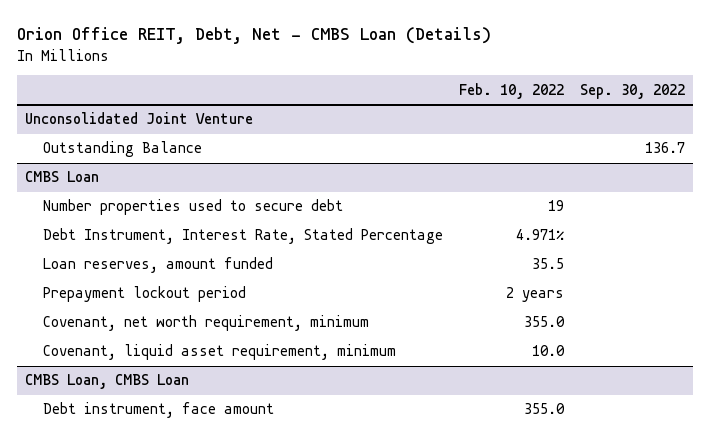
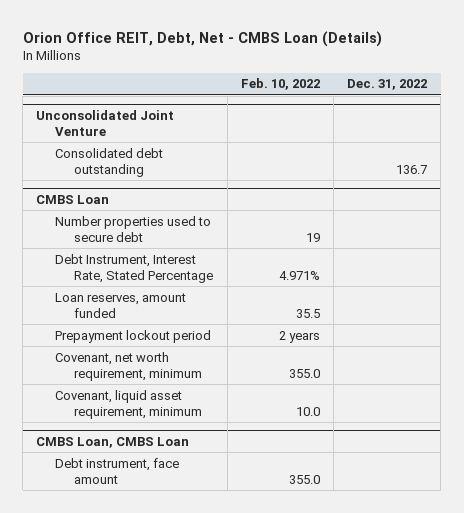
- | Feb. 10, 2022 | Sep. 30, 2022
+ | Feb. 10, 2022 | Dec. 31, 2022
@ Unconsolidated Joint Venture
- Outstanding Balance | | 136.7
+ Consolidated debt outstanding | | 136.7

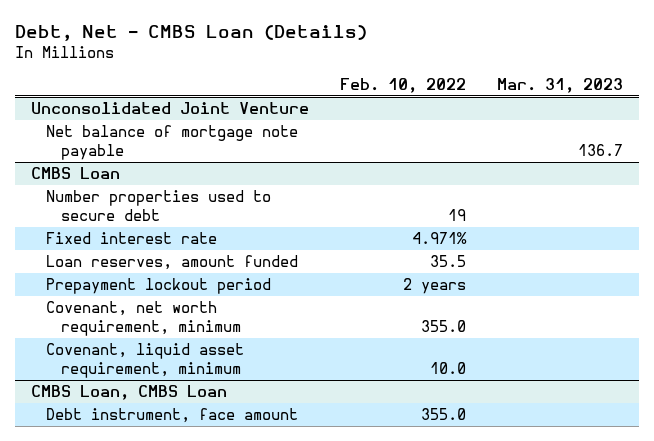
- Orion Office REIT, Debt, Net - CMBS Loan (Details)
+ Debt, Net - CMBS Loan (Details)
- | Feb. 10, 2022 | Dec. 31, 2022
+ | Feb. 10, 2022 | Mar. 31, 2023
@ Unconsolidated Joint Venture
- Consolidated debt outstanding | | 136.7
+ Net balance of mortgage note payable | | 136.7
@ CMBS Loan
- Debt Instrument, Interest Rate, Stated Percentage | 4.971% |
+ Fixed interest rate | 4.971% |

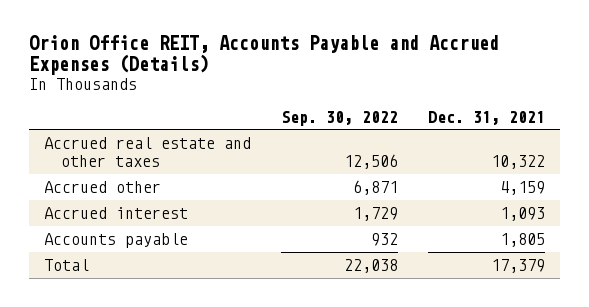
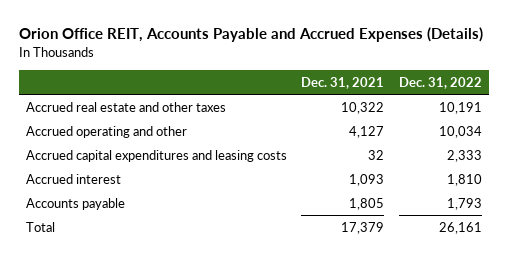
- | Sep. 30, 2022 | Dec. 31, 2021
+ | Dec. 31, 2021 | Dec. 31, 2022
- Accrued other | 6,871 | 4,159
+ Accrued operating and other | 4,127 | 10,034
+ Accrued capital expenditures and leasing costs | 32 | 2,333

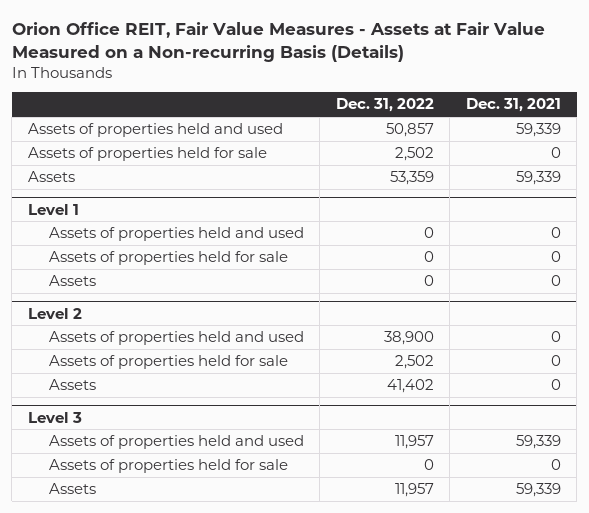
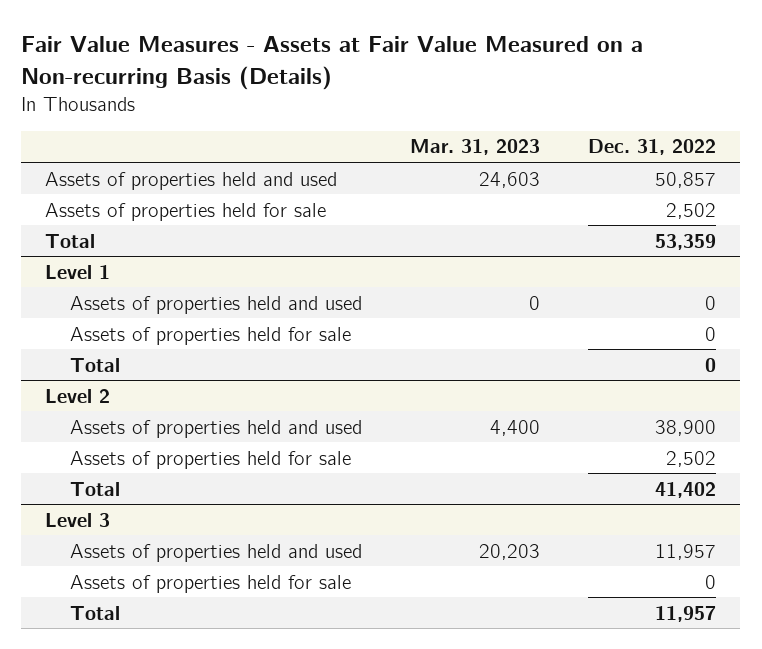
- Orion Office REIT, Fair Value Measures - Assets at Fair Value Measured on a Non-recurring Basis (Details)
+ Fair Value Measures - Assets at Fair Value Measured on a Non-recurring Basis (Details)
- | Dec. 31, 2022 | Dec. 31, 2021
+ | Mar. 31, 2023 | Dec. 31, 2022
- Assets | 53,359 | 59,339
+ Total | | 53,359
@ Level 1
- Assets | 0 | 0
+ Total | | 0
@ Level 2
- Assets | 41,402 | 0
+ Total | | 41,402
@ Level 3
- Assets | 11,957 | 59,339
+ Total | | 11,957

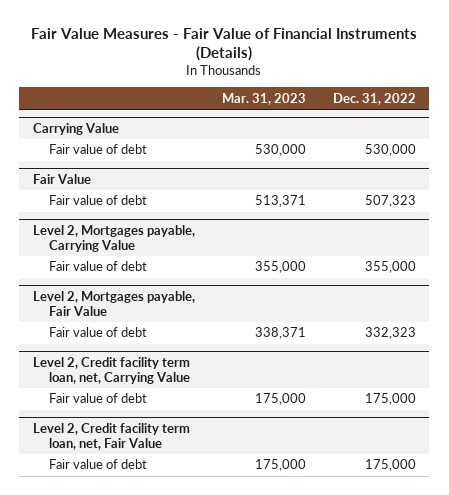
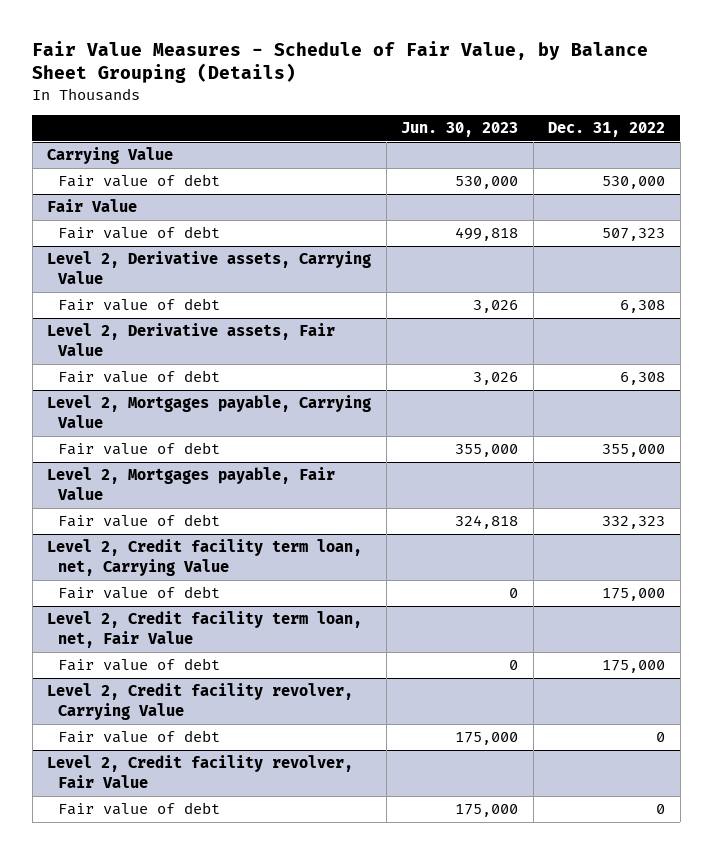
- Fair Value Measures - Fair Value of Financial Instruments (Details)
+ Fair Value Measures - Schedule of Fair Value, by Balance Sheet Grouping (Details)
- | Mar. 31, 2023 | Dec. 31, 2022
+ | Jun. 30, 2023 | Dec. 31, 2022
+ Level 2, Derivative assets, Carrying Value
+ Fair value of debt | 3,026 | 6,308
+ Level 2, Derivative assets, Fair Value
+ Fair value of debt | 3,026 | 6,308
+ Level 2, Credit facility revolver, Carrying Value
+ Fair value of debt | 175,000 | 0
+ Level 2, Credit facility revolver, Fair Value
+ Fair value of debt | 175,000 | 0

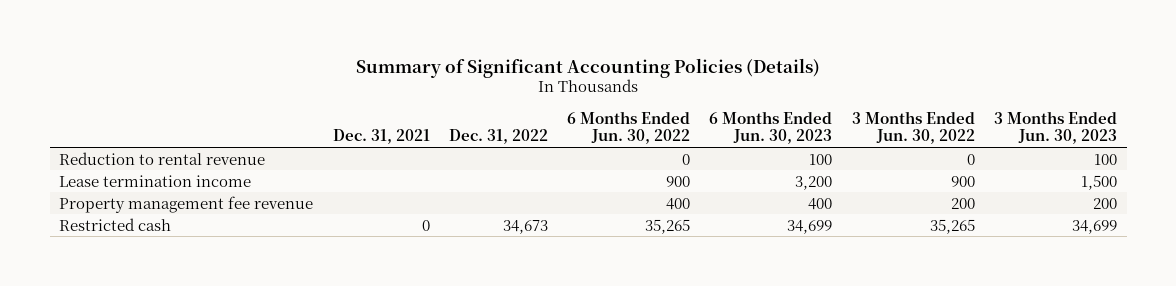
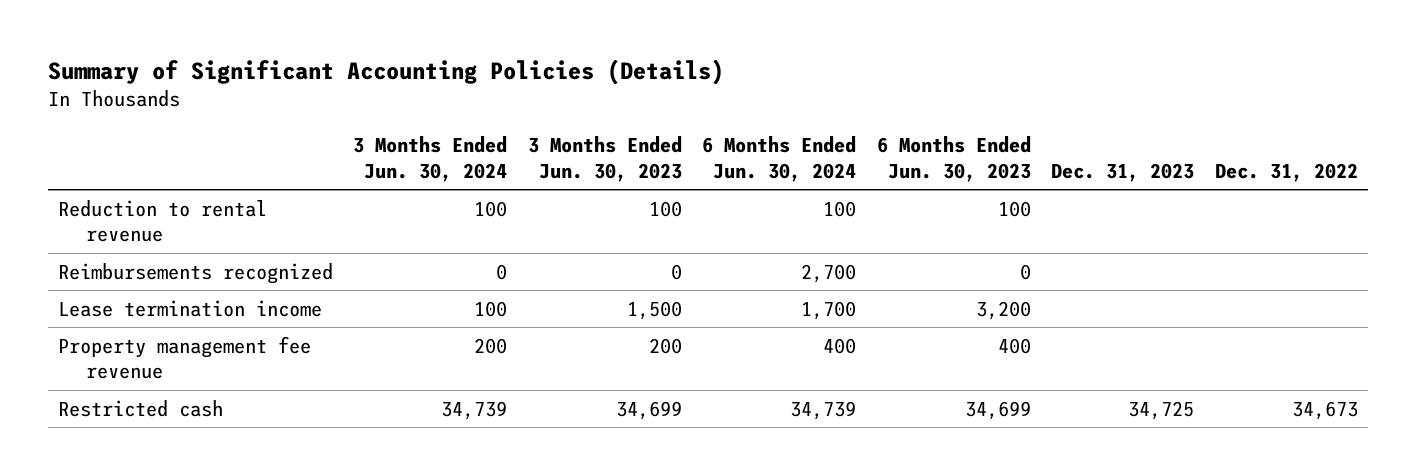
- | Dec. 31, 2021 | Dec. 31, 2022 | 6 Months Ended Jun. 30, 2022 | 6 Months Ended Jun. 30, 2023 | 3 Months Ended Jun. 30, 2022 | 3 Months Ended Jun. 30, 2023
+ | 3 Months Ended Jun. 30, 2024 | 3 Months Ended Jun. 30, 2023 | 6 Months Ended Jun. 30, 2024 | 6 Months Ended Jun. 30, 2023 | Dec. 31, 2023 | Dec. 31, 2022
+ Reimbursements recognized | 0 | 0 | 2,700 | 0 | |

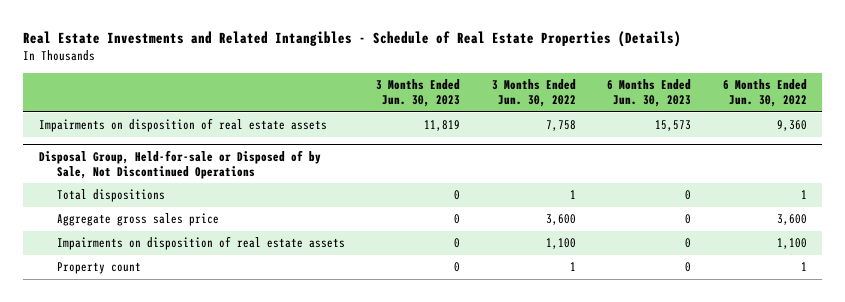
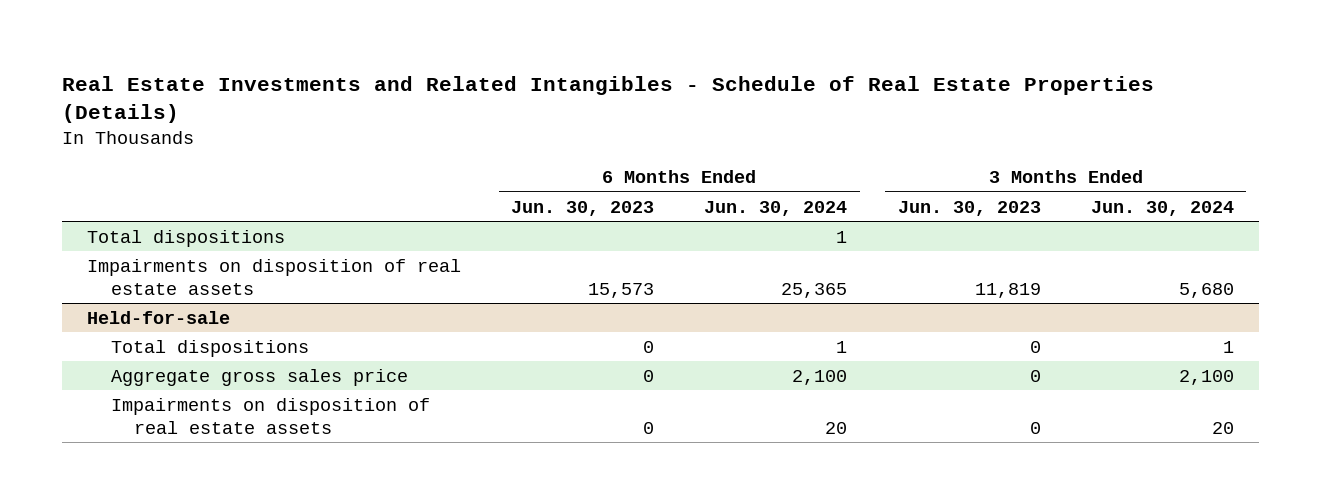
- | 3 Months Ended Jun. 30, 2023 | 3 Months Ended Jun. 30, 2022 | 6 Months Ended Jun. 30, 2023 | 6 Months Ended Jun. 30, 2022
+ | 6 Months Ended Jun. 30, 2023 | 6 Months Ended Jun. 30, 2024 | 3 Months Ended Jun. 30, 2023 | 3 Months Ended Jun. 30, 2024
+ Total dispositions | | 1 | |
- Disposal Group, Held-for-sale or Disposed of by Sale, Not Discontinued Operations
+ Held-for-sale
- Property count | 0 | 1 | 0 | 1

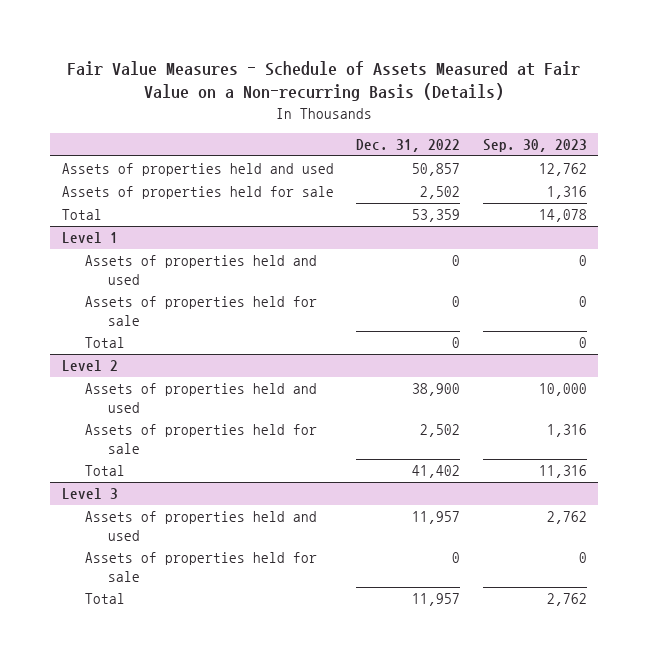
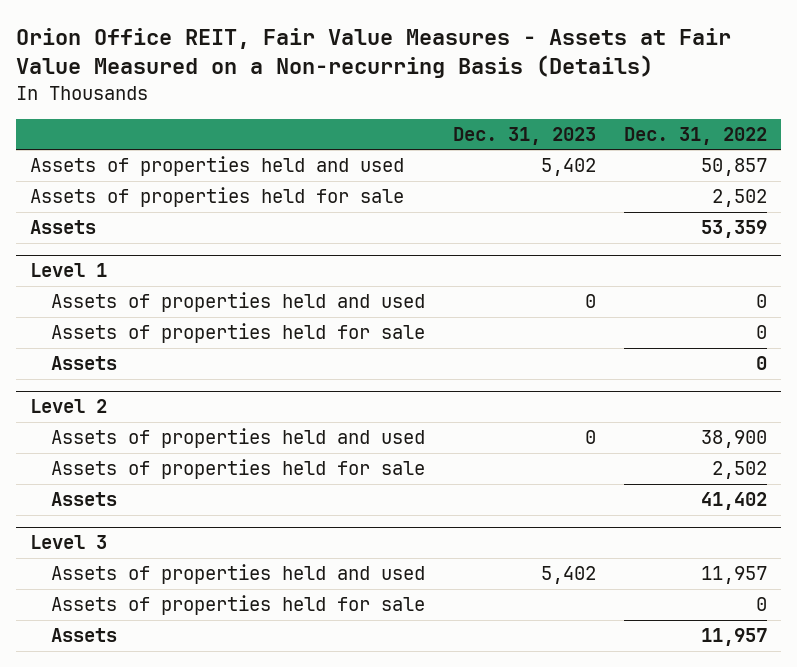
- Fair Value Measures - Schedule of Assets Measured at Fair Value on a Non-recurring Basis (Details)
+ Orion Office REIT, Fair Value Measures - Assets at Fair Value Measured on a Non-recurring Basis (Details)
- | Dec. 31, 2022 | Sep. 30, 2023
+ | Dec. 31, 2023 | Dec. 31, 2022
- Total | 53,359 | 14,078
+ Assets | | 53,359
@ Level 1
- Total | 0 | 0
+ Assets | | 0
@ Level 2
- Total | 41,402 | 11,316
+ Assets | | 41,402
@ Level 3
- Total | 11,957 | 2,762
+ Assets | | 11,957

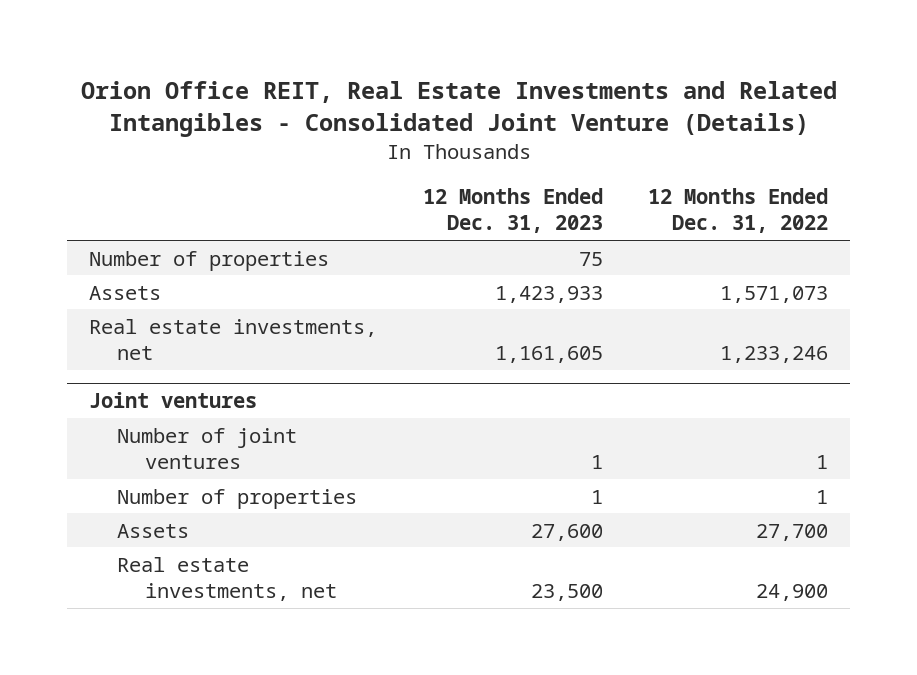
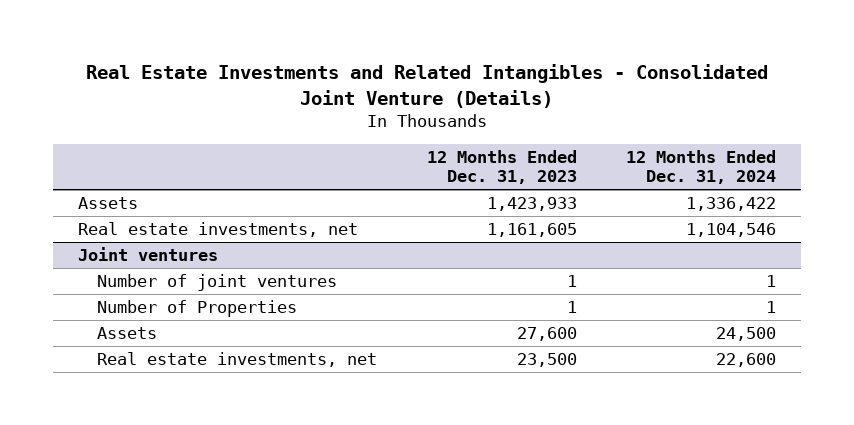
- Orion Office REIT, Real Estate Investments and Related Intangibles - Consolidated Joint Venture (Details)
+ Real Estate Investments and Related Intangibles - Consolidated Joint Venture (Details)
- | 12 Months Ended Dec. 31, 2023 | 12 Months Ended Dec. 31, 2022
+ | 12 Months Ended Dec. 31, 2023 | 12 Months Ended Dec. 31, 2024
- Number of properties | 75 |
@ Joint ventures
- Number of properties | 1 | 1
+ Number of Properties | 1 | 1

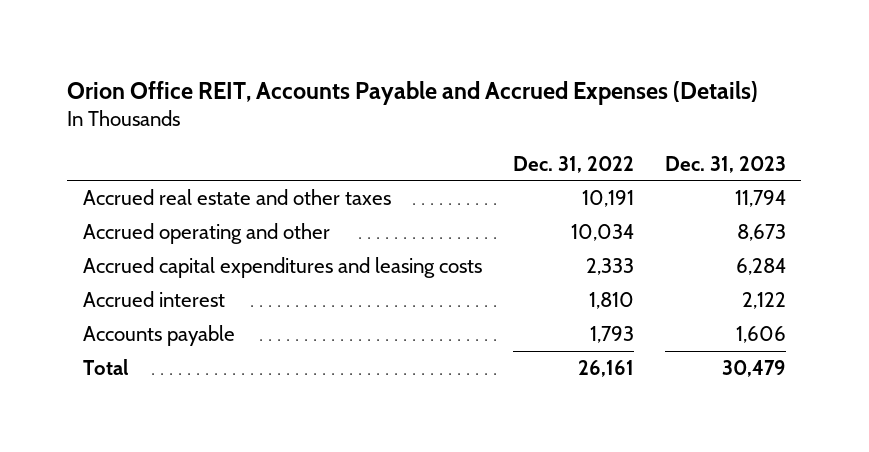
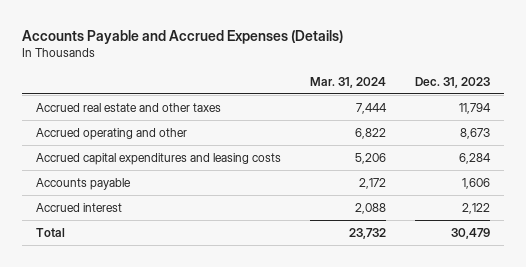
- Orion Office REIT, Accounts Payable and Accrued Expenses (Details)
+ Accounts Payable and Accrued Expenses (Details)
- | Dec. 31, 2022 | Dec. 31, 2023
+ | Mar. 31, 2024 | Dec. 31, 2023
moved down: Accrued interest | 2,088 | 2,122

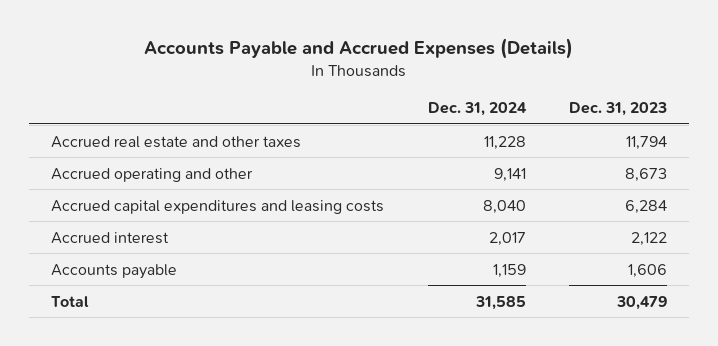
- | Mar. 31, 2024 | Dec. 31, 2023
+ | Dec. 31, 2024 | Dec. 31, 2023
moved down: Accounts payable | 1,159 | 1,606

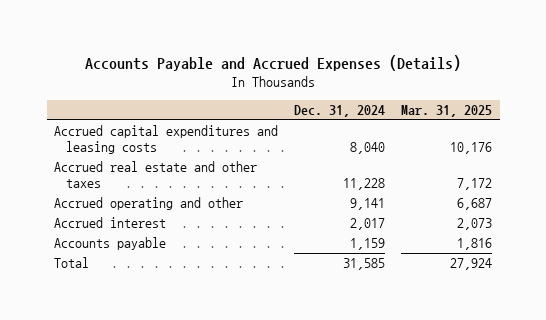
- | Dec. 31, 2024 | Dec. 31, 2023
+ | Dec. 31, 2024 | Mar. 31, 2025
moved up: Accrued capital expenditures and leasing costs | 8,040 | 10,176

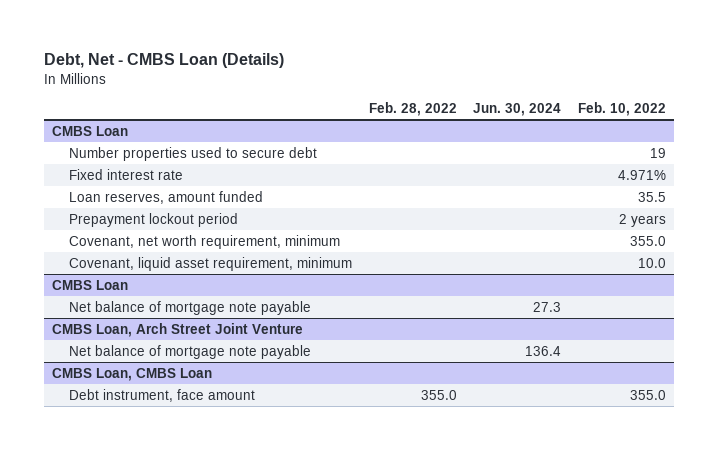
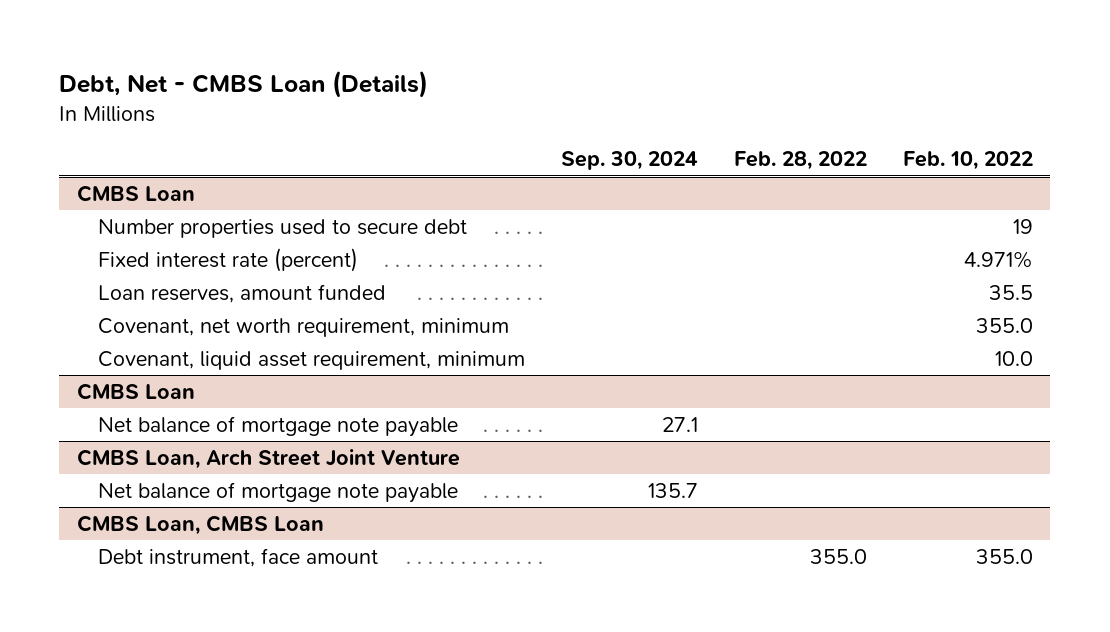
- | Feb. 28, 2022 | Jun. 30, 2024 | Feb. 10, 2022
+ | Sep. 30, 2024 | Feb. 28, 2022 | Feb. 10, 2022
@ CMBS Loan
- Fixed interest rate | | | 4.971%
+ Fixed interest rate (percent) | | | 4.971%
- Prepayment lockout period | | | 2 years

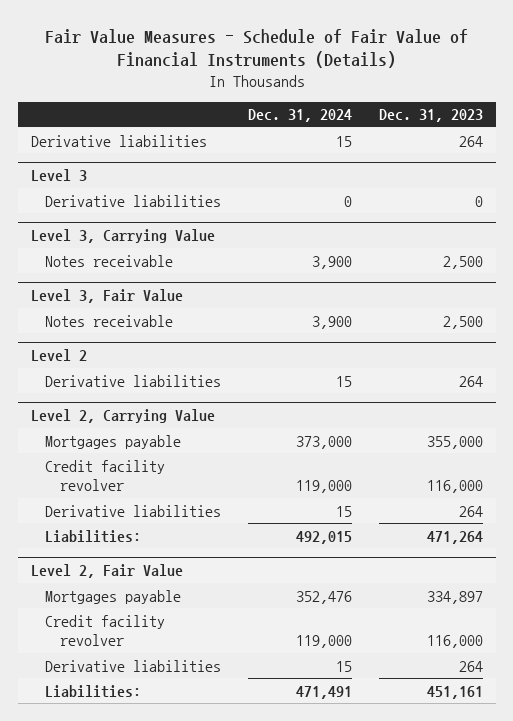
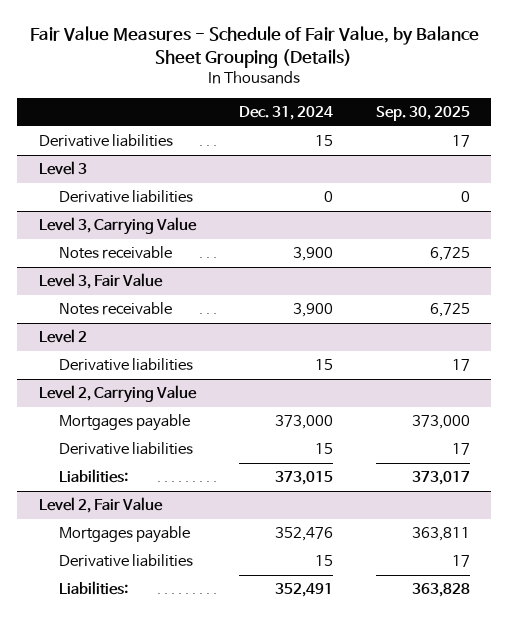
- Fair Value Measures - Schedule of Fair Value of Financial Instruments (Details)
+ Fair Value Measures - Schedule of Fair Value, by Balance Sheet Grouping (Details)
- | Dec. 31, 2024 | Dec. 31, 2023
+ | Dec. 31, 2024 | Sep. 30, 2025
@ Level 2, Carrying Value
- Credit facility revolver | 119,000 | 116,000
- Liabilities: | 492,015 | 471,264
+ Liabilities: | 373,015 | 373,017
@ Level 2, Fair Value
- Credit facility revolver | 119,000 | 116,000
- Liabilities: | 471,491 | 451,161
+ Liabilities: | 352,491 | 363,828

